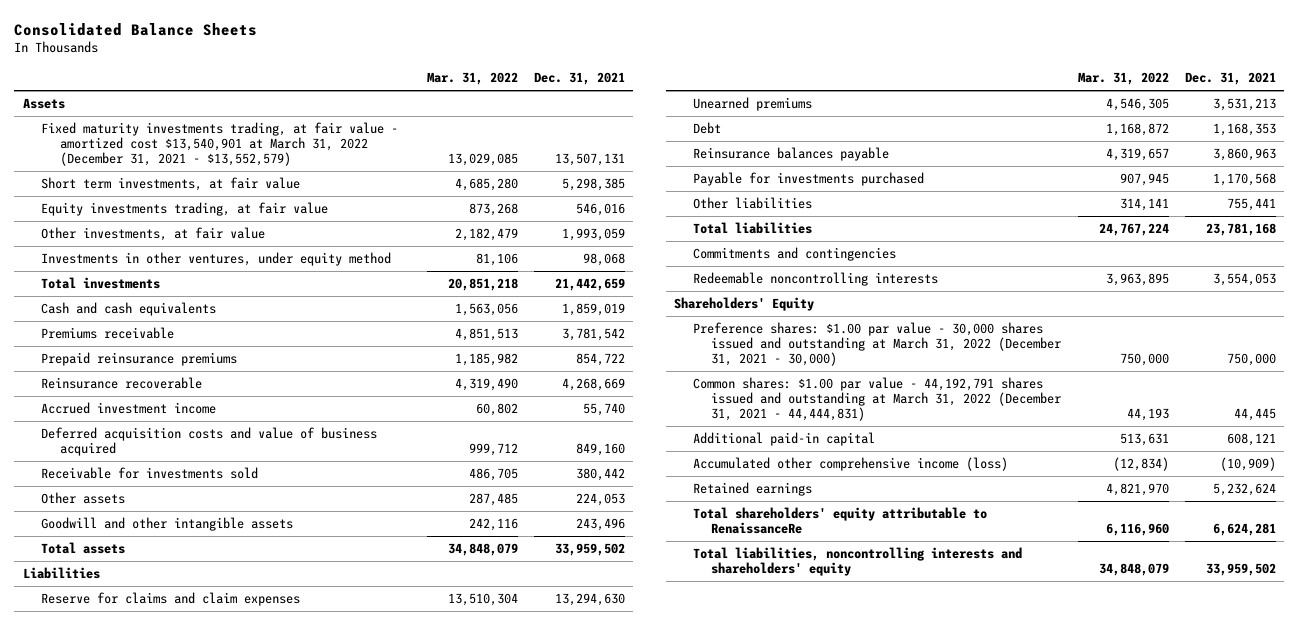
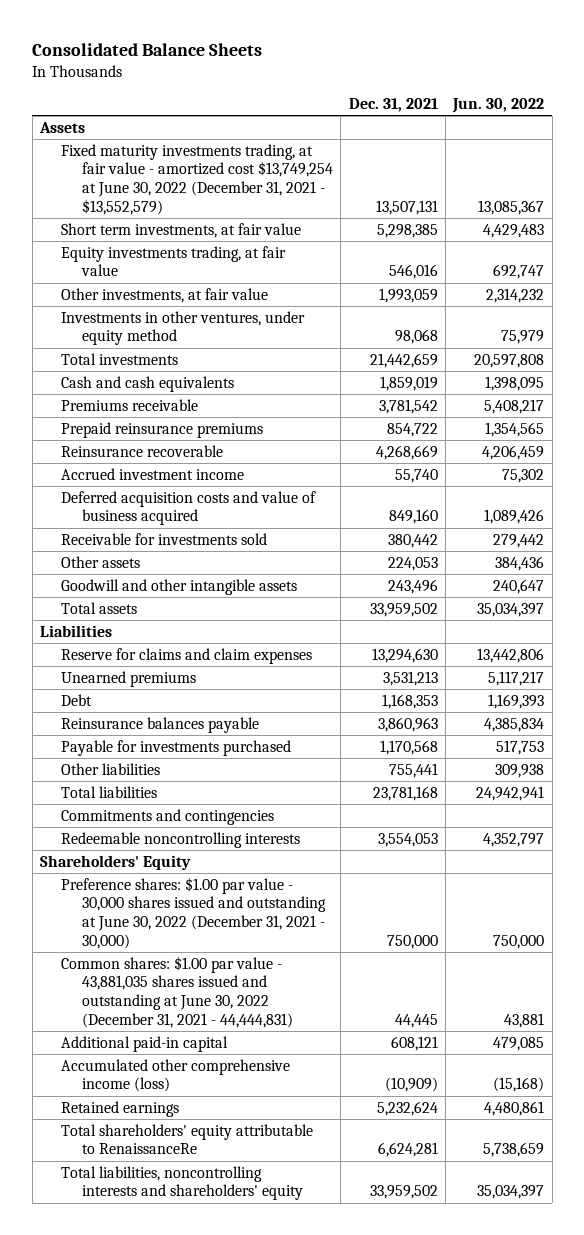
- | Mar. 31, 2022 | Dec. 31, 2021
+ | Dec. 31, 2021 | Jun. 30, 2022
- Fixed maturity investments trading, at fair value - amortized cost $13,540,901 at March 31, 2022 (December 31, 2021 - $13,552,579) | 13,029,085 | 13,507,131
+ Fixed maturity investments trading, at fair value - amortized cost $13,749,254 at June 30, 2022 (December 31, 2021 - $13,552,579) | 13,507,131 | 13,085,367
- Preference shares: $1.00 par value - 30,000 shares issued and outstanding at March 31, 2022 (December 31, 2021 - 30,000) | 750,000 | 750,000
- Common shares: $1.00 par value - 44,192,791 shares issued and outstanding at March 31, 2022 (December 31, 2021 - 44,444,831) | 44,193 | 44,445
+ Preference shares: $1.00 par value - 30,000 shares issued and outstanding at June 30, 2022 (December 31, 2021 - 30,000) | 750,000 | 750,000
+ Common shares: $1.00 par value - 43,881,035 shares issued and outstanding at June 30, 2022 (December 31, 2021 - 44,444,831) | 44,445 | 43,881

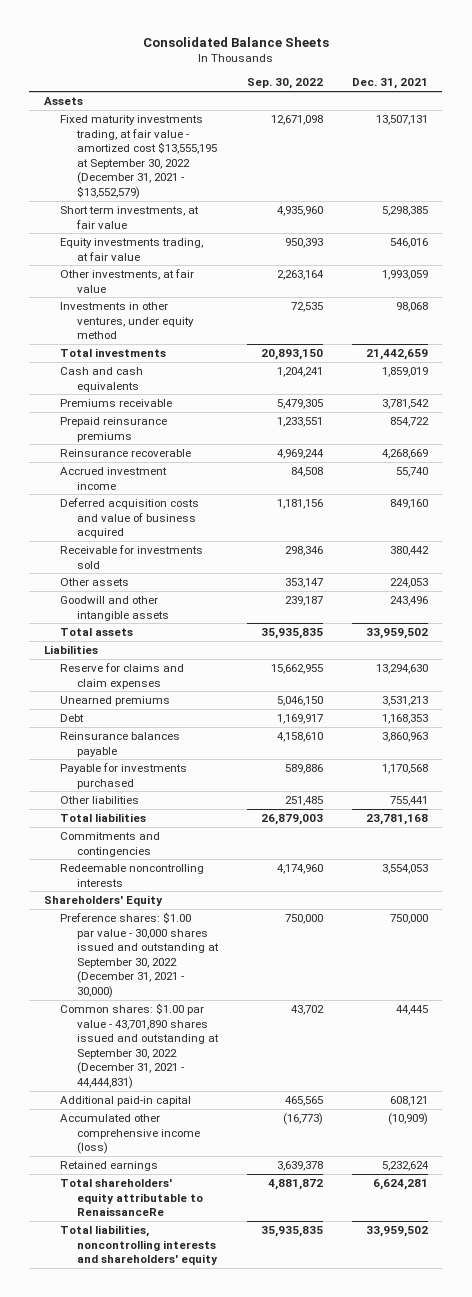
- | Dec. 31, 2021 | Jun. 30, 2022
+ | Sep. 30, 2022 | Dec. 31, 2021
- Fixed maturity investments trading, at fair value - amortized cost $13,749,254 at June 30, 2022 (December 31, 2021 - $13,552,579) | 13,507,131 | 13,085,367
+ Fixed maturity investments trading, at fair value - amortized cost $13,555,195 at September 30, 2022 (December 31, 2021 - $13,552,579) | 12,671,098 | 13,507,131
- Preference shares: $1.00 par value - 30,000 shares issued and outstanding at June 30, 2022 (December 31, 2021 - 30,000) | 750,000 | 750,000
- Common shares: $1.00 par value - 43,881,035 shares issued and outstanding at June 30, 2022 (December 31, 2021 - 44,444,831) | 44,445 | 43,881
+ Preference shares: $1.00 par value - 30,000 shares issued and outstanding at September 30, 2022 (December 31, 2021 - 30,000) | 750,000 | 750,000
+ Common shares: $1.00 par value - 43,701,890 shares issued and outstanding at September 30, 2022 (December 31, 2021 - 44,444,831) | 43,702 | 44,445

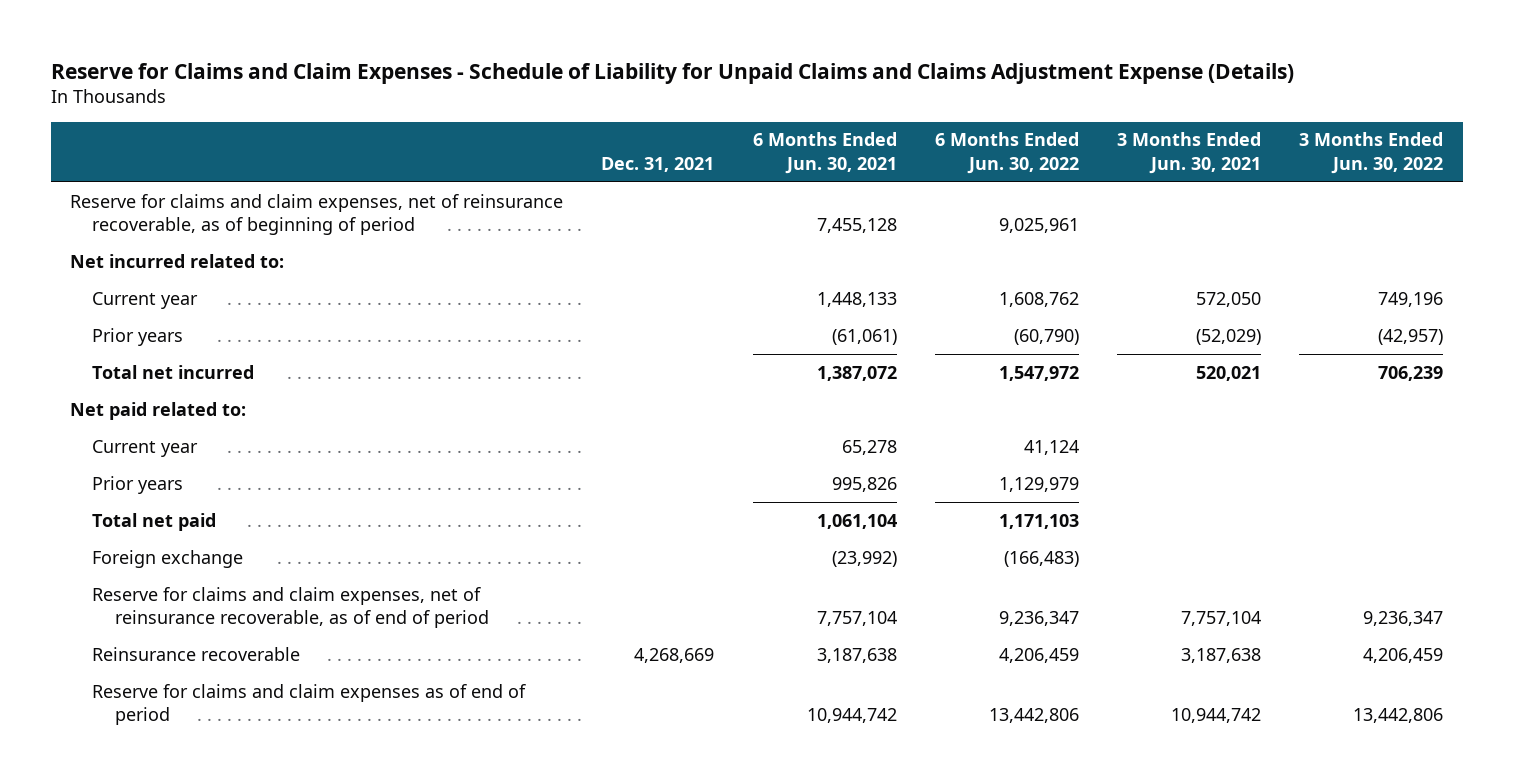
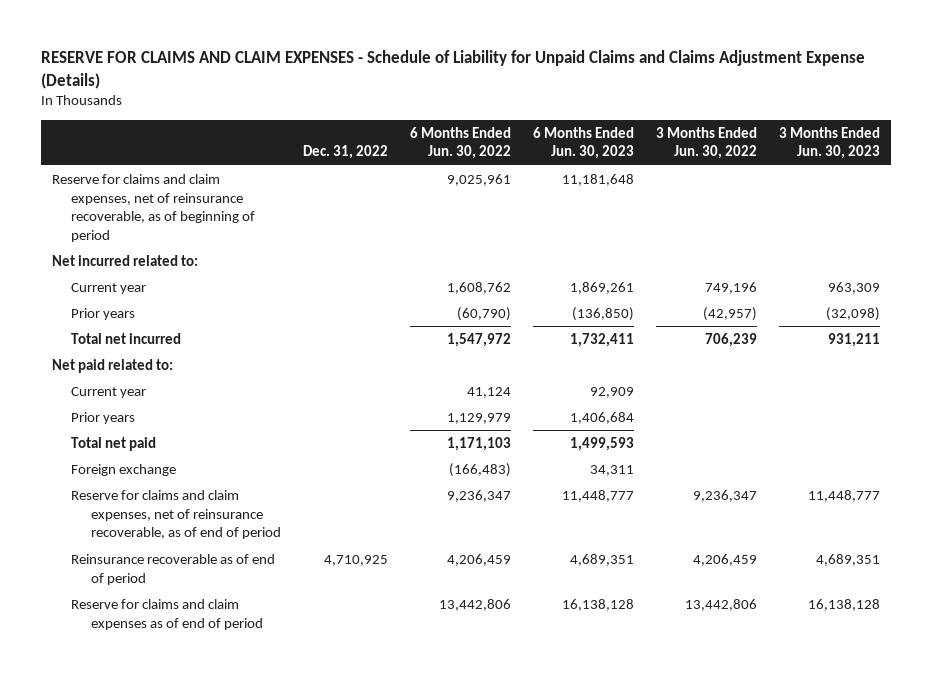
- Reserve for Claims and Claim Expenses - Schedule of Liability for Unpaid Claims and Claims Adjustment Expense (Details)
+ RESERVE FOR CLAIMS AND CLAIM EXPENSES - Schedule of Liability for Unpaid Claims and Claims Adjustment Expense (Details)
- | Dec. 31, 2021 | 6 Months Ended Jun. 30, 2021 | 6 Months Ended Jun. 30, 2022 | 3 Months Ended Jun. 30, 2021 | 3 Months Ended Jun. 30, 2022
+ | Dec. 31, 2022 | 6 Months Ended Jun. 30, 2022 | 6 Months Ended Jun. 30, 2023 | 3 Months Ended Jun. 30, 2022 | 3 Months Ended Jun. 30, 2023
- Reinsurance recoverable | 4,268,669 | 3,187,638 | 4,206,459 | 3,187,638 | 4,206,459
+ Reinsurance recoverable as of end of period | 4,710,925 | 4,206,459 | 4,689,351 | 4,206,459 | 4,689,351

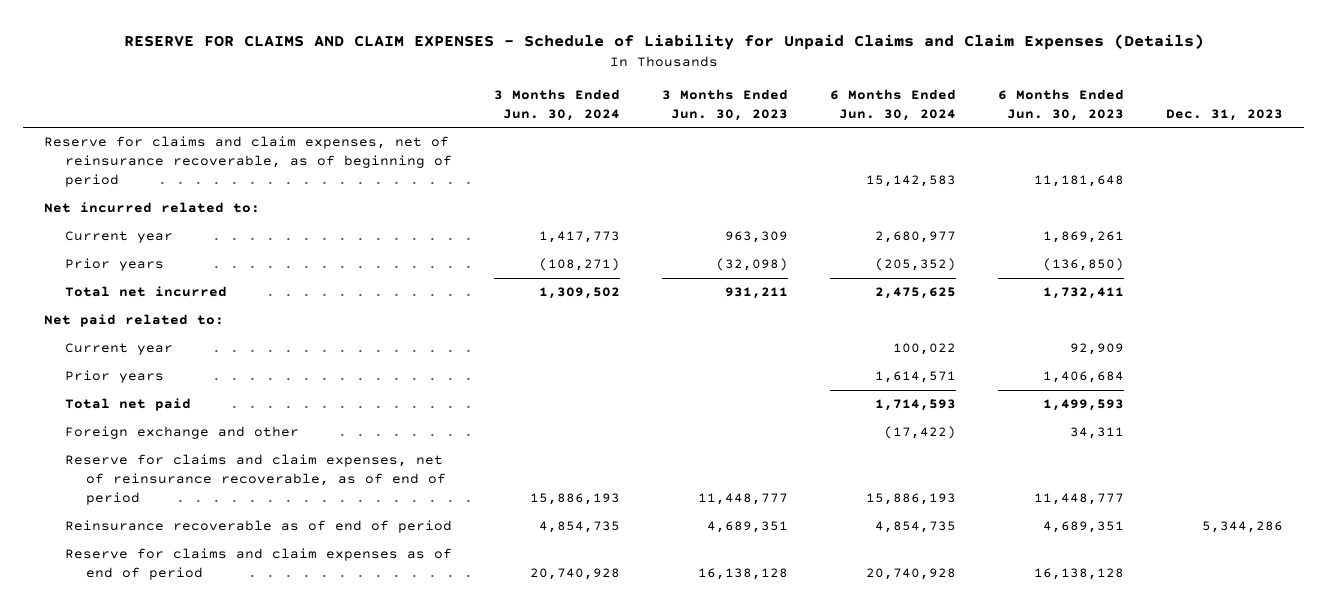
- RESERVE FOR CLAIMS AND CLAIM EXPENSES - Schedule of Liability for Unpaid Claims and Claims Adjustment Expense (Details)
+ RESERVE FOR CLAIMS AND CLAIM EXPENSES - Schedule of Liability for Unpaid Claims and Claim Expenses (Details)
- | Dec. 31, 2022 | 6 Months Ended Jun. 30, 2022 | 6 Months Ended Jun. 30, 2023 | 3 Months Ended Jun. 30, 2022 | 3 Months Ended Jun. 30, 2023
+ | 3 Months Ended Jun. 30, 2024 | 3 Months Ended Jun. 30, 2023 | 6 Months Ended Jun. 30, 2024 | 6 Months Ended Jun. 30, 2023 | Dec. 31, 2023
- Foreign exchange | | (166,483) | 34,311 | |
+ Foreign exchange and other | | | (17,422) | 34,311 |

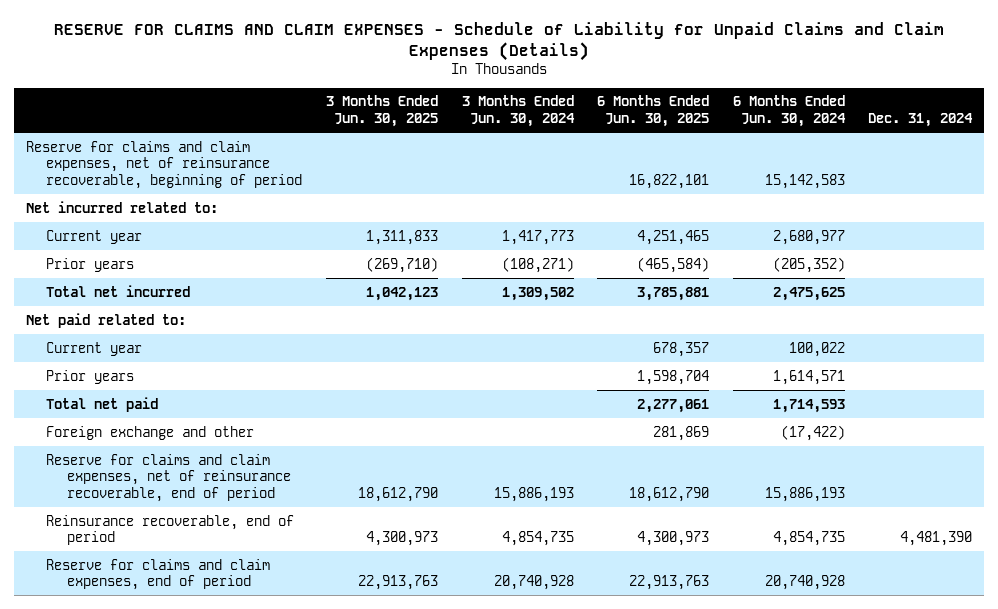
- | 3 Months Ended Jun. 30, 2024 | 3 Months Ended Jun. 30, 2023 | 6 Months Ended Jun. 30, 2024 | 6 Months Ended Jun. 30, 2023 | Dec. 31, 2023
+ | 3 Months Ended Jun. 30, 2025 | 3 Months Ended Jun. 30, 2024 | 6 Months Ended Jun. 30, 2025 | 6 Months Ended Jun. 30, 2024 | Dec. 31, 2024
- Reserve for claims and claim expenses, net of reinsurance recoverable, as of beginning of period | | | 15,142,583 | 11,181,648 |
+ Reserve for claims and claim expenses, net of reinsurance recoverable, beginning of period | | | 16,822,101 | 15,142,583 |
- Reserve for claims and claim expenses, net of reinsurance recoverable, as of end of period | 15,886,193 | 11,448,777 | 15,886,193 | 11,448,777 |
- Reinsurance recoverable as of end of period | 4,854,735 | 4,689,351 | 4,854,735 | 4,689,351 | 5,344,286
- Reserve for claims and claim expenses as of end of period | 20,740,928 | 16,138,128 | 20,740,928 | 16,138,128 |
+ Reserve for claims and claim expenses, net of reinsurance recoverable, end of period | 18,612,790 | 15,886,193 | 18,612,790 | 15,886,193 |
+ Reinsurance recoverable, end of period | 4,300,973 | 4,854,735 | 4,300,973 | 4,854,735 | 4,481,390
+ Reserve for claims and claim expenses, end of period | 22,913,763 | 20,740,928 | 22,913,763 | 20,740,928 |

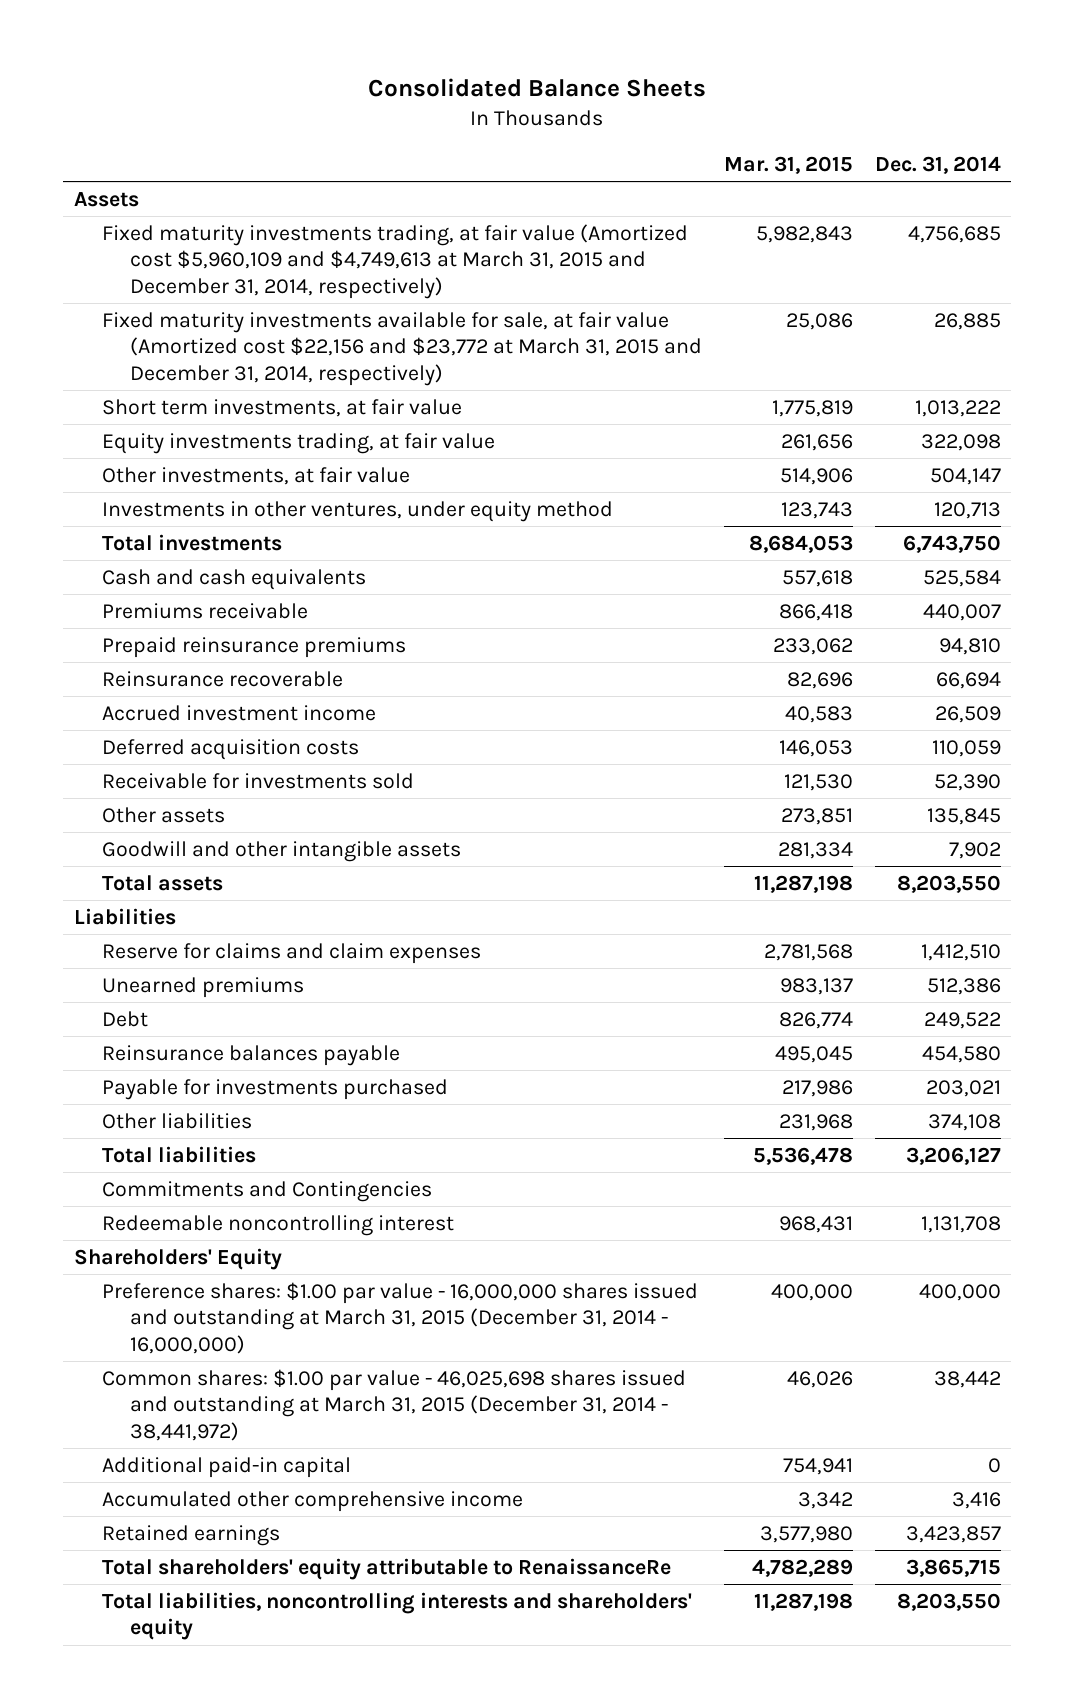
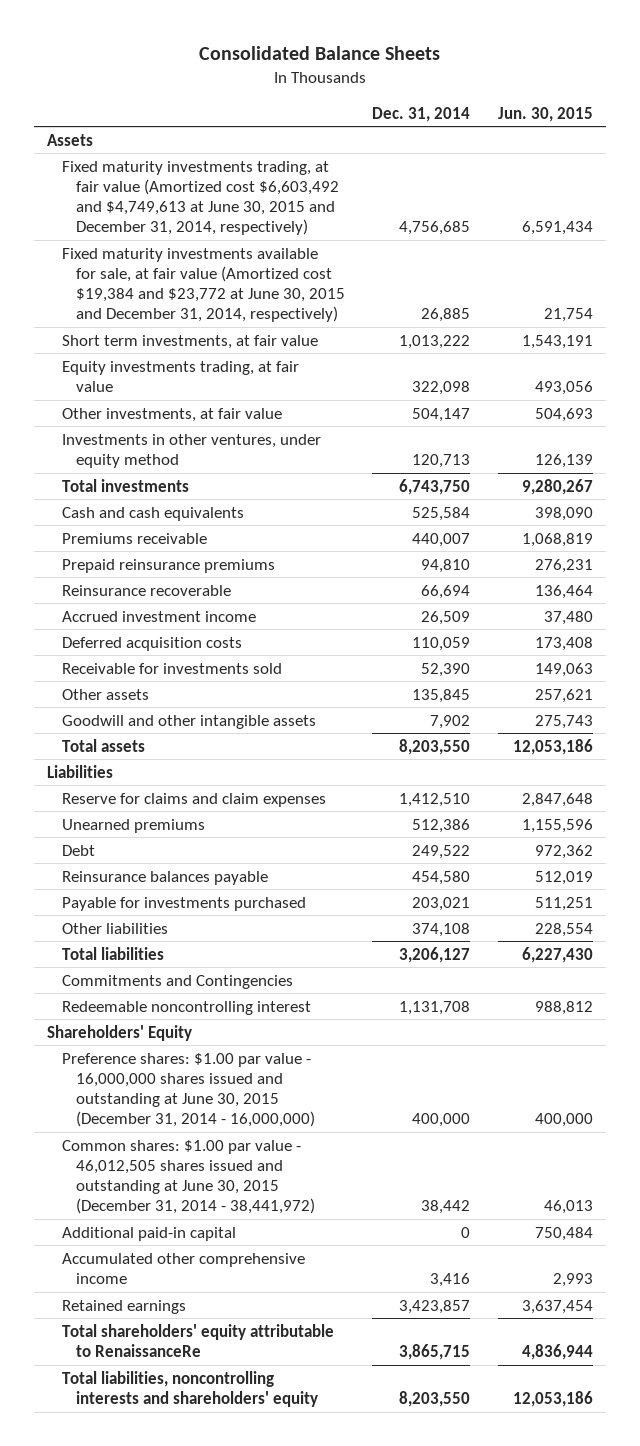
- | Mar. 31, 2015 | Dec. 31, 2014
+ | Dec. 31, 2014 | Jun. 30, 2015
- Fixed maturity investments trading, at fair value (Amortized cost $5,960,109 and $4,749,613 at March 31, 2015 and December 31, 2014, respectively) | 5,982,843 | 4,756,685
- Fixed maturity investments available for sale, at fair value (Amortized cost $22,156 and $23,772 at March 31, 2015 and December 31, 2014, respectively) | 25,086 | 26,885
+ Fixed maturity investments trading, at fair value (Amortized cost $6,603,492 and $4,749,613 at June 30, 2015 and December 31, 2014, respectively) | 4,756,685 | 6,591,434
+ Fixed maturity investments available for sale, at fair value (Amortized cost $19,384 and $23,772 at June 30, 2015 and December 31, 2014, respectively) | 26,885 | 21,754
- Preference shares: $1.00 par value - 16,000,000 shares issued and outstanding at March 31, 2015 (December 31, 2014 - 16,000,000) | 400,000 | 400,000
- Common shares: $1.00 par value - 46,025,698 shares issued and outstanding at March 31, 2015 (December 31, 2014 - 38,441,972) | 46,026 | 38,442
+ Preference shares: $1.00 par value - 16,000,000 shares issued and outstanding at June 30, 2015 (December 31, 2014 - 16,000,000) | 400,000 | 400,000
+ Common shares: $1.00 par value - 46,012,505 shares issued and outstanding at June 30, 2015 (December 31, 2014 - 38,441,972) | 38,442 | 46,013

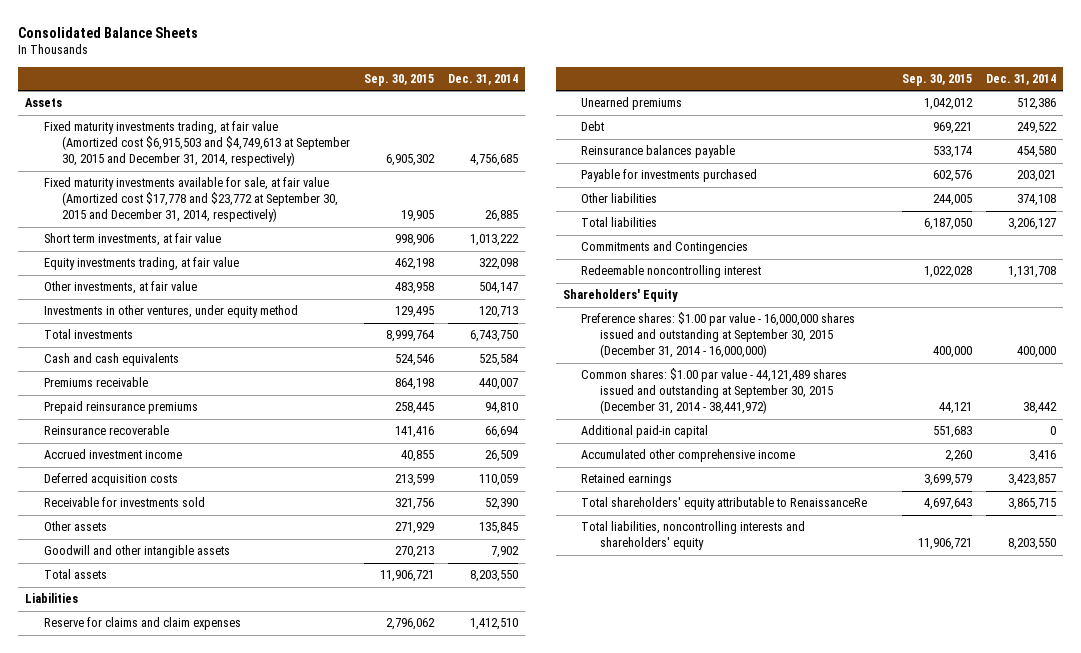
- | Dec. 31, 2014 | Jun. 30, 2015
+ | Sep. 30, 2015 | Dec. 31, 2014
- Fixed maturity investments trading, at fair value (Amortized cost $6,603,492 and $4,749,613 at June 30, 2015 and December 31, 2014, respectively) | 4,756,685 | 6,591,434
- Fixed maturity investments available for sale, at fair value (Amortized cost $19,384 and $23,772 at June 30, 2015 and December 31, 2014, respectively) | 26,885 | 21,754
+ Fixed maturity investments trading, at fair value (Amortized cost $6,915,503 and $4,749,613 at September 30, 2015 and December 31, 2014, respectively) | 6,905,302 | 4,756,685
+ Fixed maturity investments available for sale, at fair value (Amortized cost $17,778 and $23,772 at September 30, 2015 and December 31, 2014, respectively) | 19,905 | 26,885
- Preference shares: $1.00 par value - 16,000,000 shares issued and outstanding at June 30, 2015 (December 31, 2014 - 16,000,000) | 400,000 | 400,000
- Common shares: $1.00 par value - 46,012,505 shares issued and outstanding at June 30, 2015 (December 31, 2014 - 38,441,972) | 38,442 | 46,013
+ Preference shares: $1.00 par value - 16,000,000 shares issued and outstanding at September 30, 2015 (December 31, 2014 - 16,000,000) | 400,000 | 400,000
+ Common shares: $1.00 par value - 44,121,489 shares issued and outstanding at September 30, 2015 (December 31, 2014 - 38,441,972) | 44,121 | 38,442

